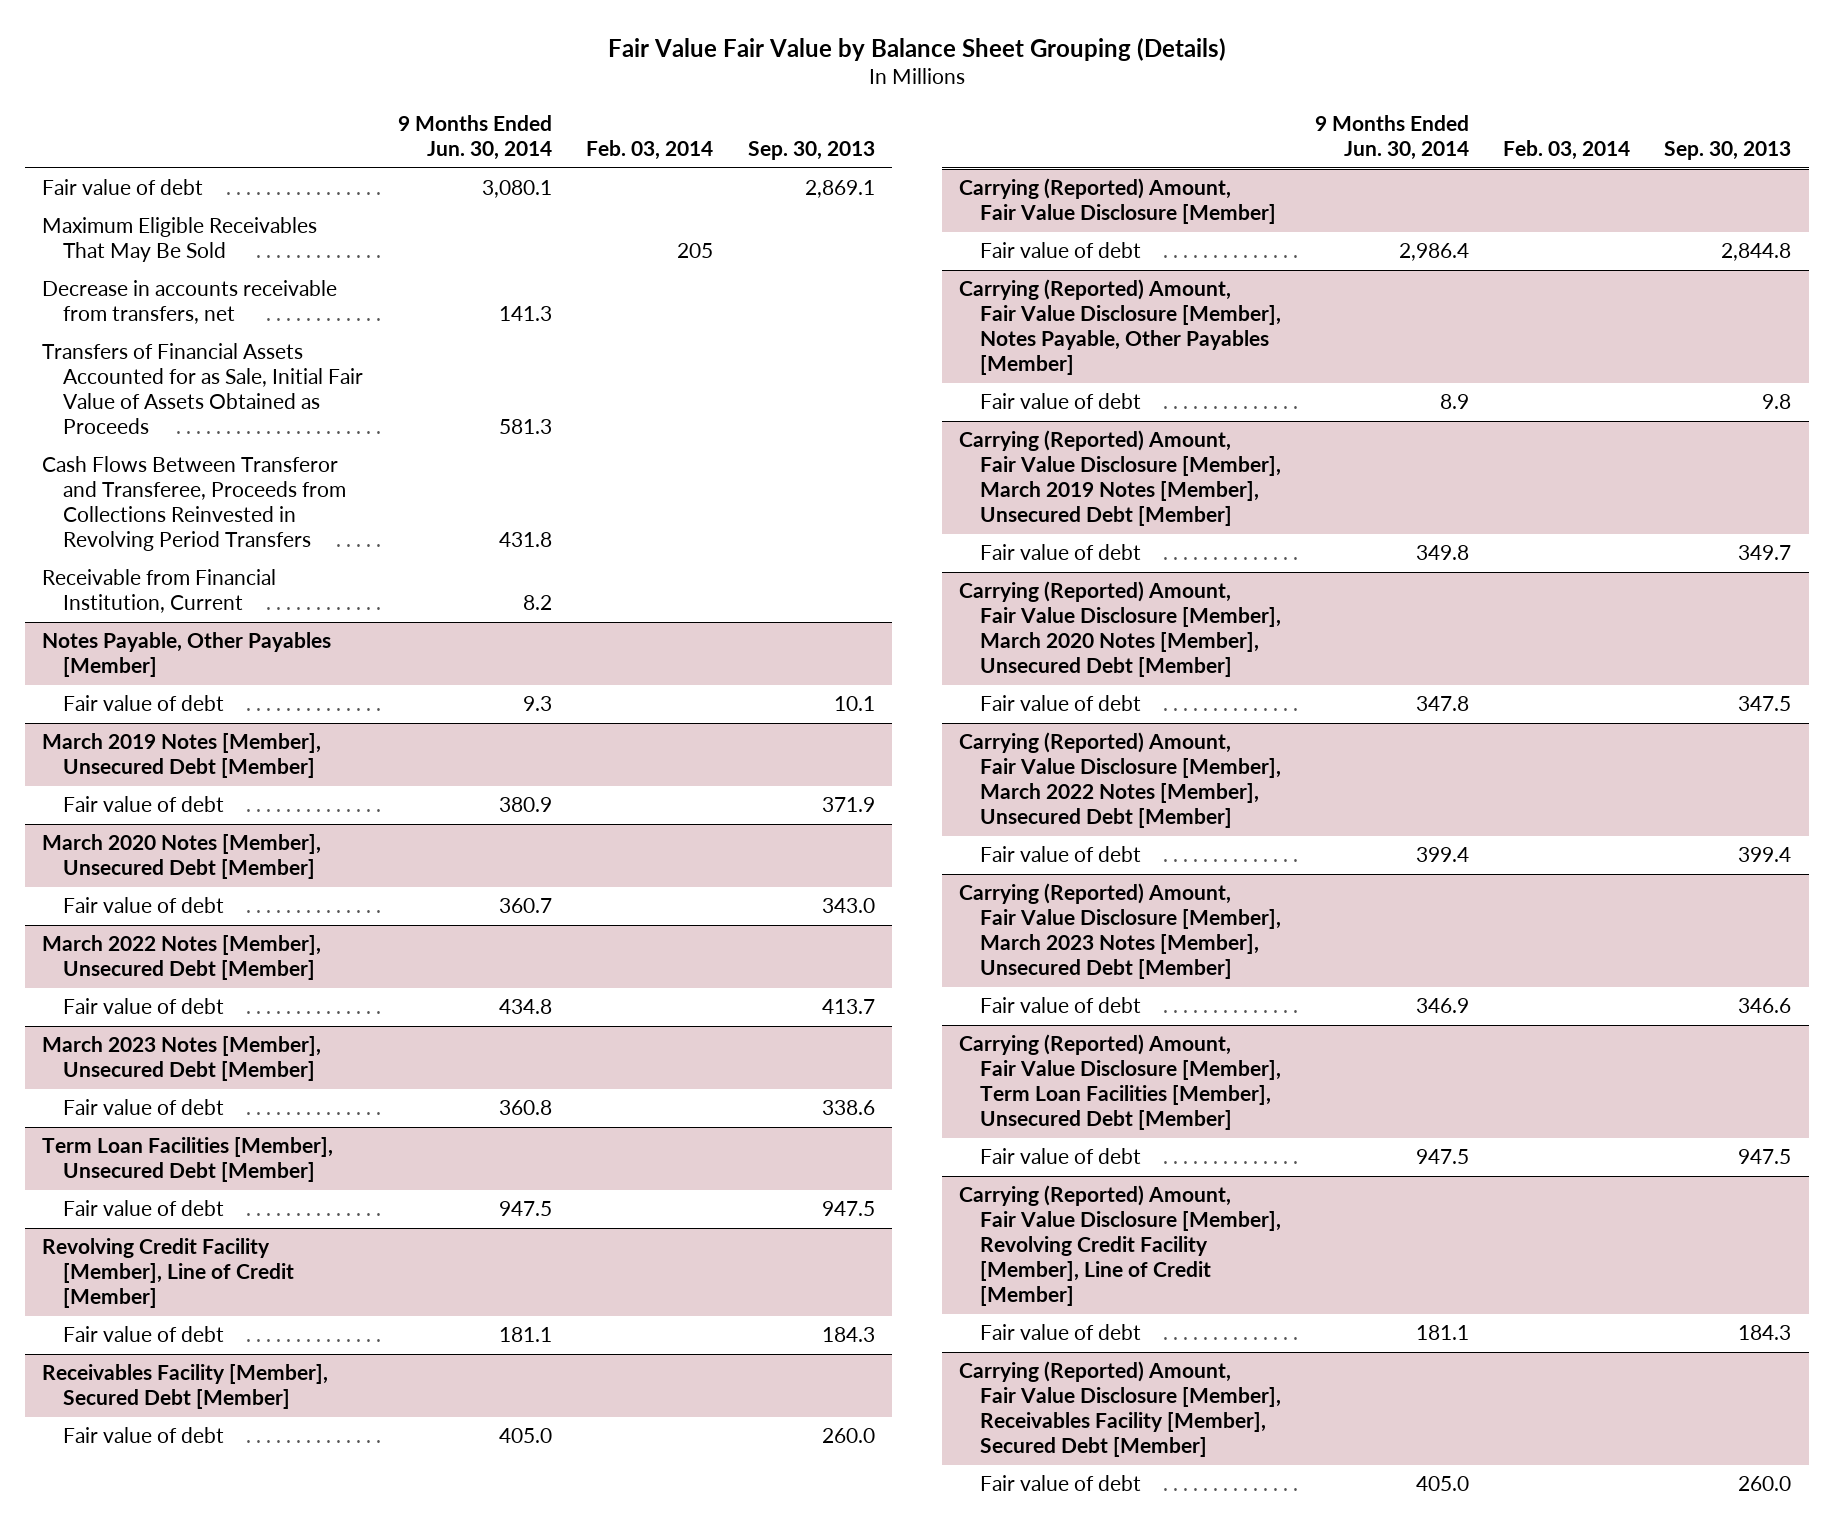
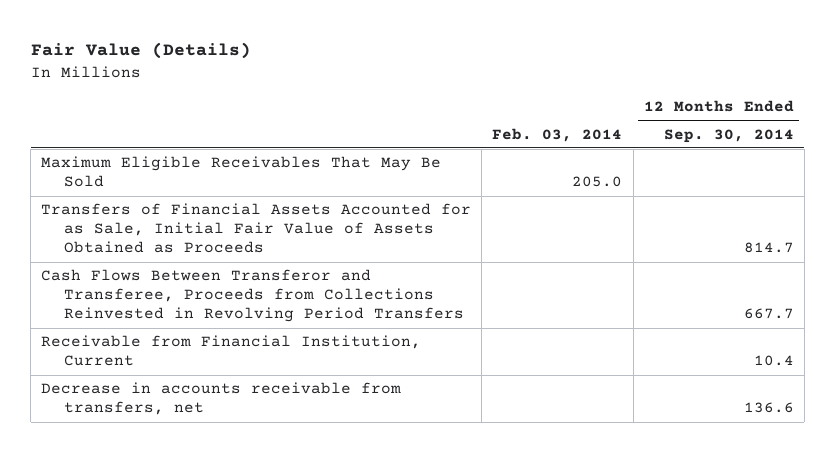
- Fair Value Fair Value by Balance Sheet Grouping (Details)
+ Fair Value (Details)
- | 9 Months Ended Jun. 30, 2014 | Feb. 03, 2014 | Sep. 30, 2013
+ | Feb. 03, 2014 | 12 Months Ended Sep. 30, 2014
- Fair value of debt | 3,080.1 | | 2,869.1
- Maximum Eligible Receivables That May Be Sold | | 205 |
+ Maximum Eligible Receivables That May Be Sold | 205.0 |
- Notes Payable, Other Payables [Member]
- Fair value of debt | 9.3 | | 10.1
- March 2019 Notes [Member], Unsecured Debt [Member]
- Fair value of debt | 380.9 | | 371.9
- March 2020 Notes [Member], Unsecured Debt [Member]
- Fair value of debt | 360.7 | | 343.0
- March 2022 Notes [Member], Unsecured Debt [Member]
- Fair value of debt | 434.8 | | 413.7
- March 2023 Notes [Member], Unsecured Debt [Member]
- Fair value of debt | 360.8 | | 338.6
- Term Loan Facilities [Member], Unsecured Debt [Member]
- Fair value of debt | 947.5 | | 947.5
- Revolving Credit Facility [Member], Line of Credit [Member]
- Fair value of debt | 181.1 | | 184.3
- Receivables Facility [Member], Secured Debt [Member]
- Fair value of debt | 405.0 | | 260.0
- Carrying (Reported) Amount, Fair Value Disclosure [Member]
- Fair value of debt | 2,986.4 | | 2,844.8
- Carrying (Reported) Amount, Fair Value Disclosure [Member], Notes Payable, Other Payables [Member]
- Fair value of debt | 8.9 | | 9.8
- Carrying (Reported) Amount, Fair Value Disclosure [Member], March 2019 Notes [Member], Unsecured Debt [Member]
- Fair value of debt | 349.8 | | 349.7
- Carrying (Reported) Amount, Fair Value Disclosure [Member], March 2020 Notes [Member], Unsecured Debt [Member]
- Fair value of debt | 347.8 | | 347.5
- Carrying (Reported) Amount, Fair Value Disclosure [Member], March 2022 Notes [Member], Unsecured Debt [Member]
- Fair value of debt | 399.4 | | 399.4
- Carrying (Reported) Amount, Fair Value Disclosure [Member], March 2023 Notes [Member], Unsecured Debt [Member]
- Fair value of debt | 346.9 | | 346.6
- Carrying (Reported) Amount, Fair Value Disclosure [Member], Term Loan Facilities [Member], Unsecured Debt [Member]
- Fair value of debt | 947.5 | | 947.5
- Carrying (Reported) Amount, Fair Value Disclosure [Member], Revolving Credit Facility [Member], Line of Credit [Member]
- Fair value of debt | 181.1 | | 184.3
- Carrying (Reported) Amount, Fair Value Disclosure [Member], Receivables Facility [Member], Secured Debt [Member]
- Fair value of debt | 405.0 | | 260.0
moved down: Decrease in accounts receivable from transfers, net | | 136.6

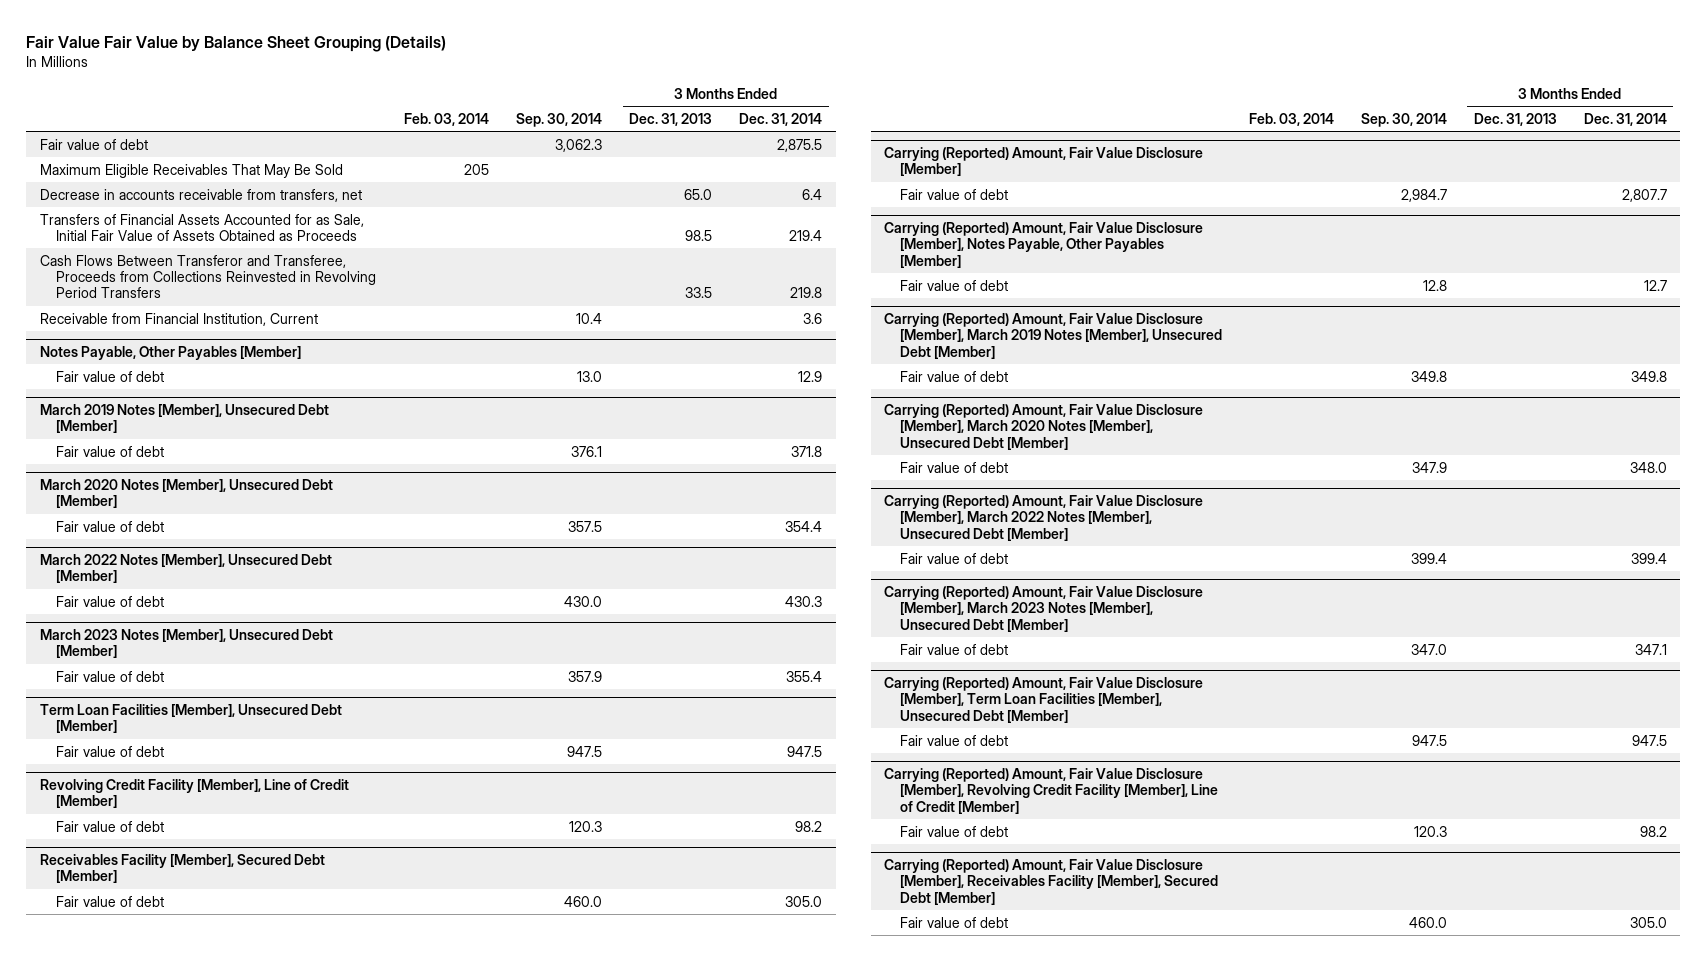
- Fair Value (Details)
+ Fair Value Fair Value by Balance Sheet Grouping (Details)
- | Feb. 03, 2014 | 12 Months Ended Sep. 30, 2014
+ | Feb. 03, 2014 | Sep. 30, 2014 | 3 Months Ended Dec. 31, 2013 | 3 Months Ended Dec. 31, 2014
- Maximum Eligible Receivables That May Be Sold | 205.0 |
+ Fair value of debt | | 3,062.3 | | 2,875.5
+ Maximum Eligible Receivables That May Be Sold | 205 | | |
moved up: Decrease in accounts receivable from transfers, net | | | 65.0 | 6.4
+ Notes Payable, Other Payables [Member]
+ Fair value of debt | | 13.0 | | 12.9
+ March 2019 Notes [Member], Unsecured Debt [Member]
+ Fair value of debt | | 376.1 | | 371.8
+ March 2020 Notes [Member], Unsecured Debt [Member]
+ Fair value of debt | | 357.5 | | 354.4
+ March 2022 Notes [Member], Unsecured Debt [Member]
+ Fair value of debt | | 430.0 | | 430.3
+ March 2023 Notes [Member], Unsecured Debt [Member]
+ Fair value of debt | | 357.9 | | 355.4
+ Term Loan Facilities [Member], Unsecured Debt [Member]
+ Fair value of debt | | 947.5 | | 947.5
+ Revolving Credit Facility [Member], Line of Credit [Member]
+ Fair value of debt | | 120.3 | | 98.2
+ Receivables Facility [Member], Secured Debt [Member]
+ Fair value of debt | | 460.0 | | 305.0
+ Carrying (Reported) Amount, Fair Value Disclosure [Member]
+ Fair value of debt | | 2,984.7 | | 2,807.7
+ Carrying (Reported) Amount, Fair Value Disclosure [Member], Notes Payable, Other Payables [Member]
+ Fair value of debt | | 12.8 | | 12.7
+ Carrying (Reported) Amount, Fair Value Disclosure [Member], March 2019 Notes [Member], Unsecured Debt [Member]
+ Fair value of debt | | 349.8 | | 349.8
+ Carrying (Reported) Amount, Fair Value Disclosure [Member], March 2020 Notes [Member], Unsecured Debt [Member]
+ Fair value of debt | | 347.9 | | 348.0
+ Carrying (Reported) Amount, Fair Value Disclosure [Member], March 2022 Notes [Member], Unsecured Debt [Member]
+ Fair value of debt | | 399.4 | | 399.4
+ Carrying (Reported) Amount, Fair Value Disclosure [Member], March 2023 Notes [Member], Unsecured Debt [Member]
+ Fair value of debt | | 347.0 | | 347.1
+ Carrying (Reported) Amount, Fair Value Disclosure [Member], Term Loan Facilities [Member], Unsecured Debt [Member]
+ Fair value of debt | | 947.5 | | 947.5
+ Carrying (Reported) Amount, Fair Value Disclosure [Member], Revolving Credit Facility [Member], Line of Credit [Member]
+ Fair value of debt | | 120.3 | | 98.2
+ Carrying (Reported) Amount, Fair Value Disclosure [Member], Receivables Facility [Member], Secured Debt [Member]
+ Fair value of debt | | 460.0 | | 305.0

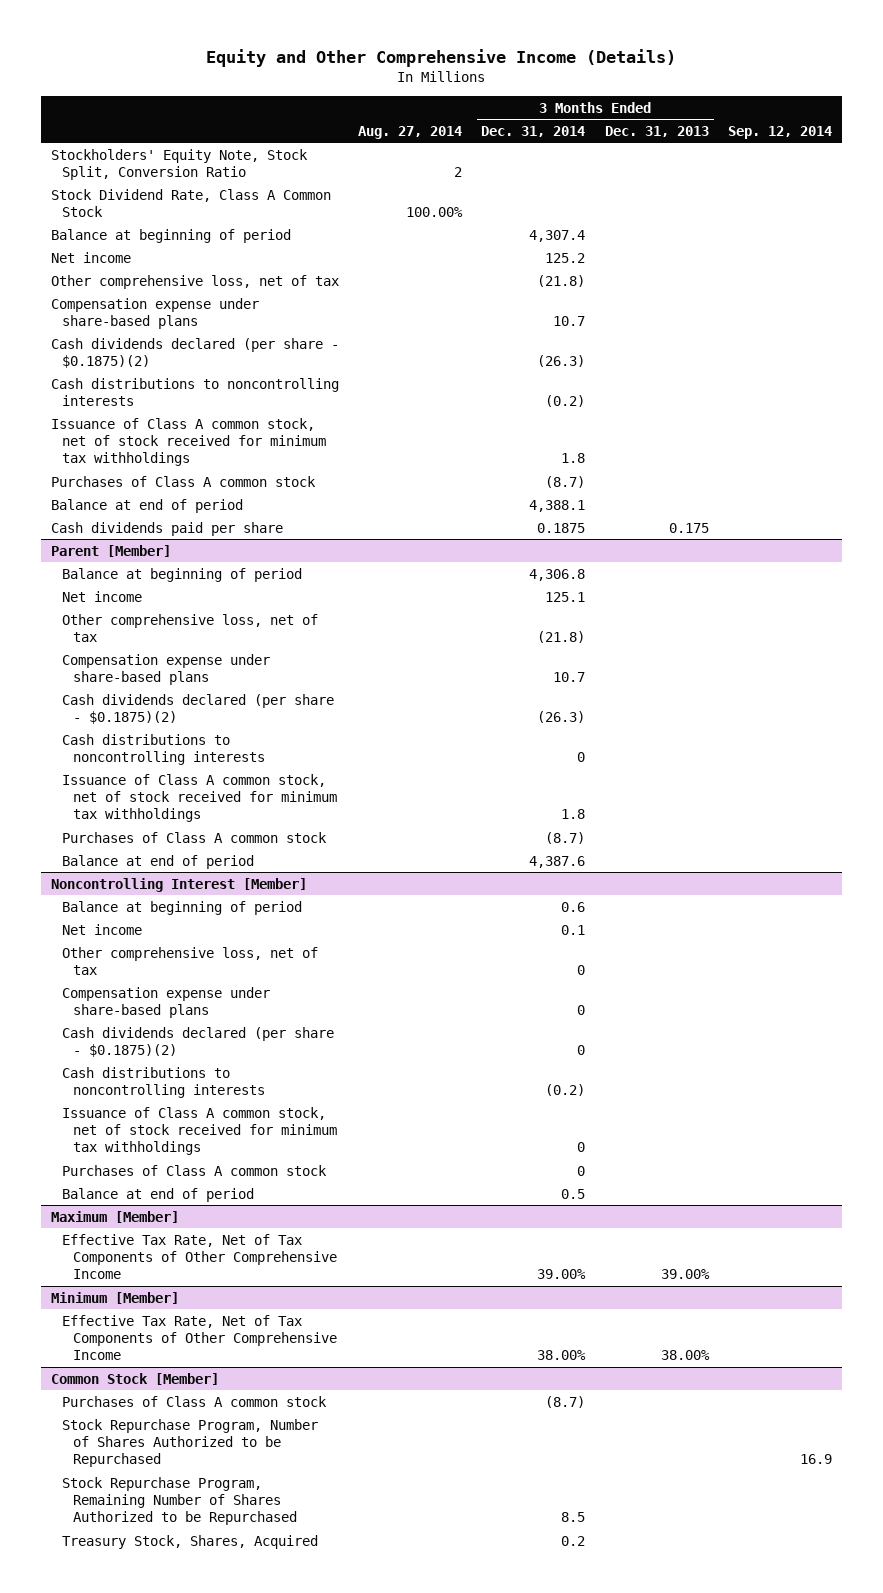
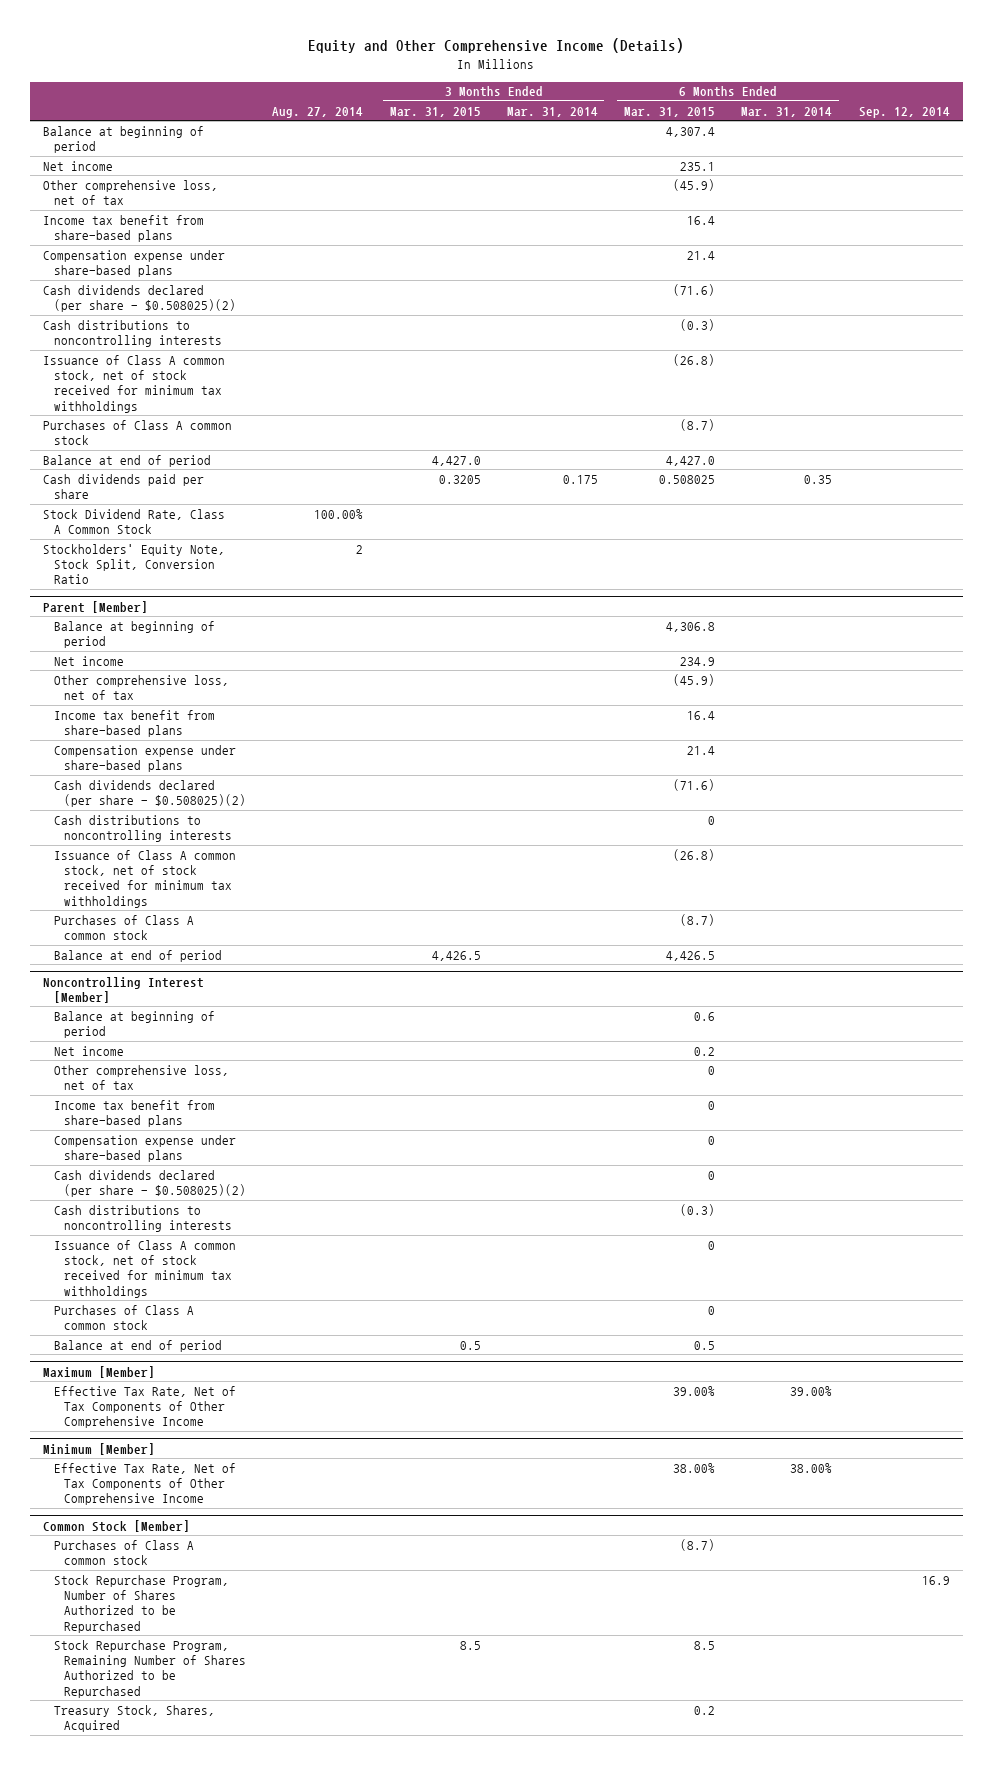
- | Aug. 27, 2014 | 3 Months Ended Dec. 31, 2014 | 3 Months Ended Dec. 31, 2013 | Sep. 12, 2014
+ | Aug. 27, 2014 | 3 Months Ended Mar. 31, 2015 | 3 Months Ended Mar. 31, 2014 | 6 Months Ended Mar. 31, 2015 | 6 Months Ended Mar. 31, 2014 | Sep. 12, 2014
+ Income tax benefit from share-based plans | | | | 16.4 | |
- Cash dividends declared (per share - $0.1875)(2) | | (26.3) | |
+ Cash dividends declared (per share - $0.508025)(2) | | | | (71.6) | |
moved down: Stock Dividend Rate, Class A Common Stock | 100.00% | | | | |
moved down: Stockholders' Equity Note, Stock Split, Conversion Ratio | 2 | | | | |
@ Parent [Member]
+ Income tax benefit from share-based plans | | | | 16.4 | |
- Cash dividends declared (per share - $0.1875)(2) | | (26.3) | |
+ Cash dividends declared (per share - $0.508025)(2) | | | | (71.6) | |
@ Noncontrolling Interest [Member]
+ Income tax benefit from share-based plans | | | | 0 | |
- Cash dividends declared (per share - $0.1875)(2) | | 0 | |
+ Cash dividends declared (per share - $0.508025)(2) | | | | 0 | |

